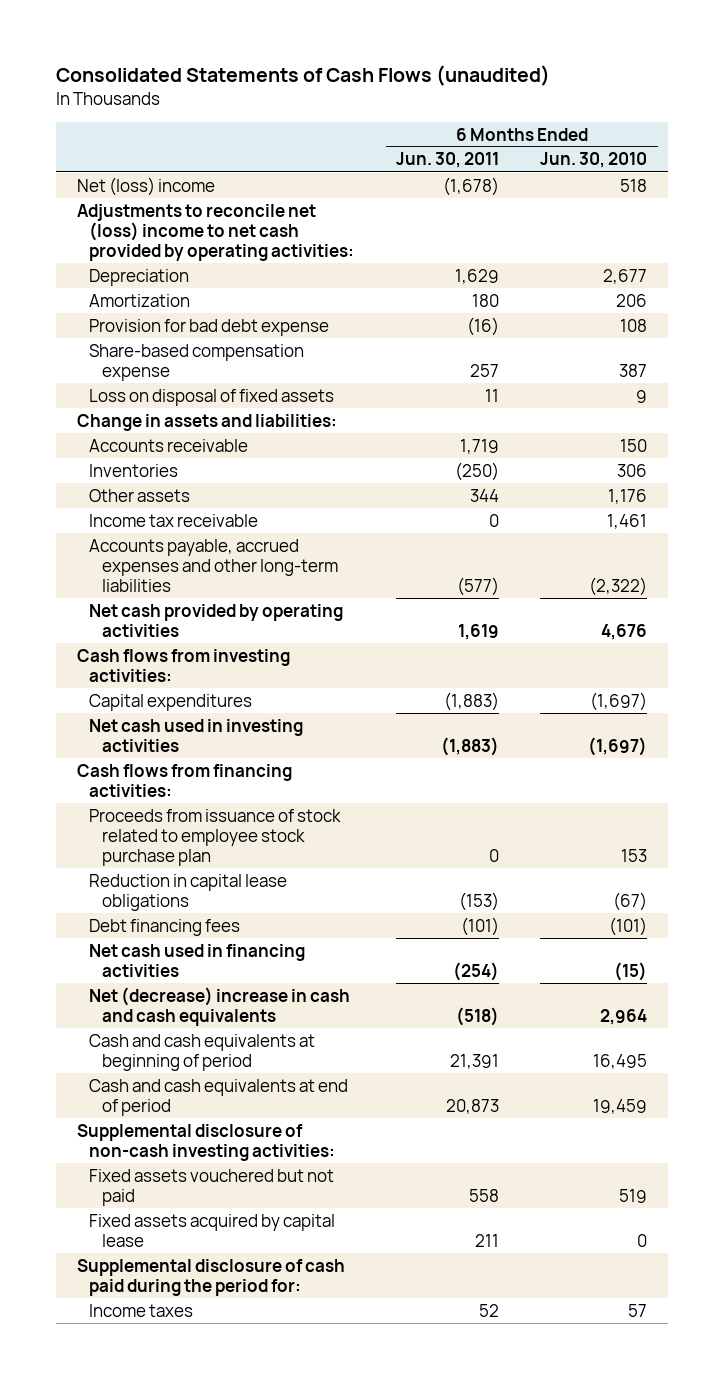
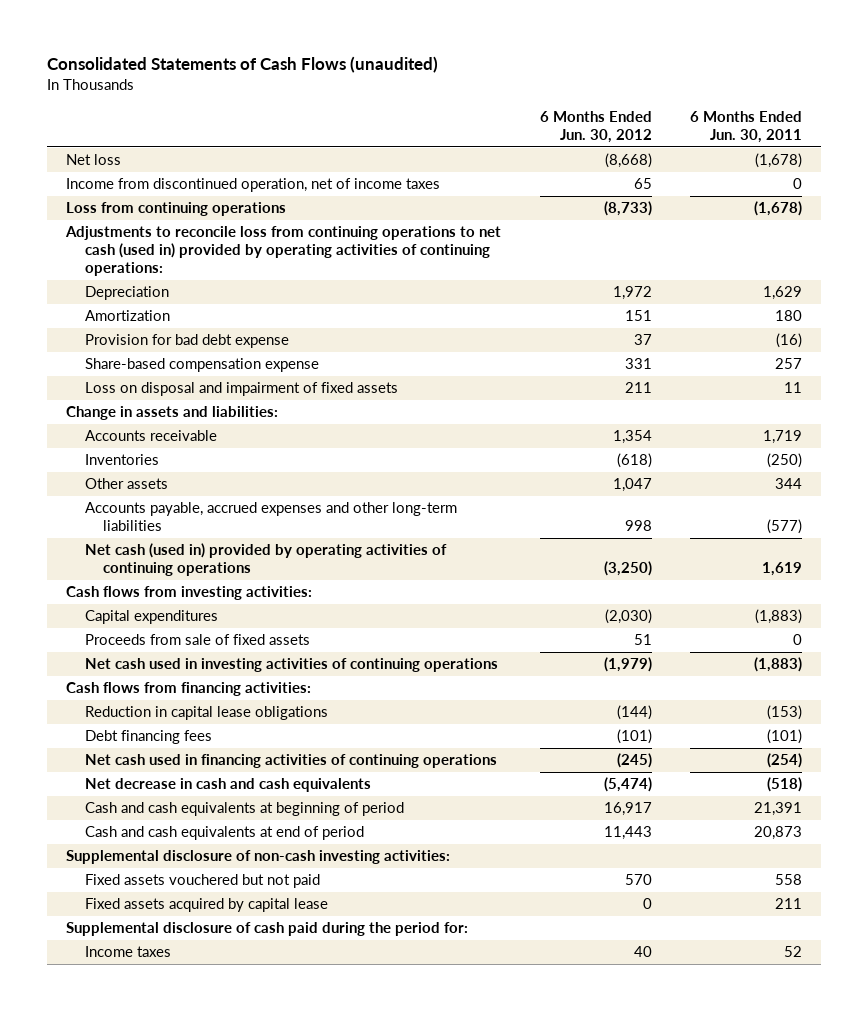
- | 6 Months Ended Jun. 30, 2011 | 6 Months Ended Jun. 30, 2010
+ | 6 Months Ended Jun. 30, 2012 | 6 Months Ended Jun. 30, 2011
- Net (loss) income | (1,678) | 518
- Adjustments to reconcile net (loss) income to net cash provided by operating activities:
+ Net loss | (8,668) | (1,678)
+ Income from discontinued operation, net of income taxes | 65 | 0
+ Loss from continuing operations | (8,733) | (1,678)
+ Adjustments to reconcile loss from continuing operations to net cash (used in) provided by operating activities of continuing operations:
- Loss on disposal of fixed assets | 11 | 9
+ Loss on disposal and impairment of fixed assets | 211 | 11
- Income tax receivable | 0 | 1,461
- Net cash provided by operating activities | 1,619 | 4,676
+ Net cash (used in) provided by operating activities of continuing operations | (3,250) | 1,619
- Net cash used in investing activities | (1,883) | (1,697)
+ Proceeds from sale of fixed assets | 51 | 0
+ Net cash used in investing activities of continuing operations | (1,979) | (1,883)
- Proceeds from issuance of stock related to employee stock purchase plan | 0 | 153
- Net cash used in financing activities | (254) | (15)
- Net (decrease) increase in cash and cash equivalents | (518) | 2,964
+ Net cash used in financing activities of continuing operations | (245) | (254)
+ Net decrease in cash and cash equivalents | (5,474) | (518)

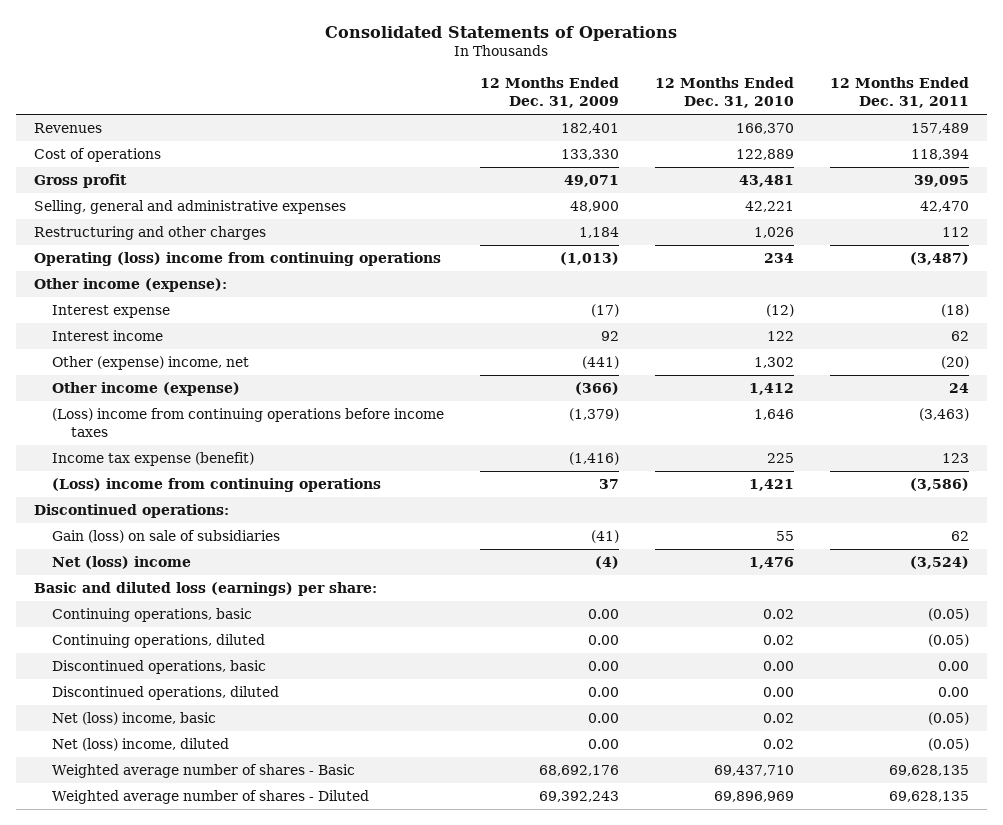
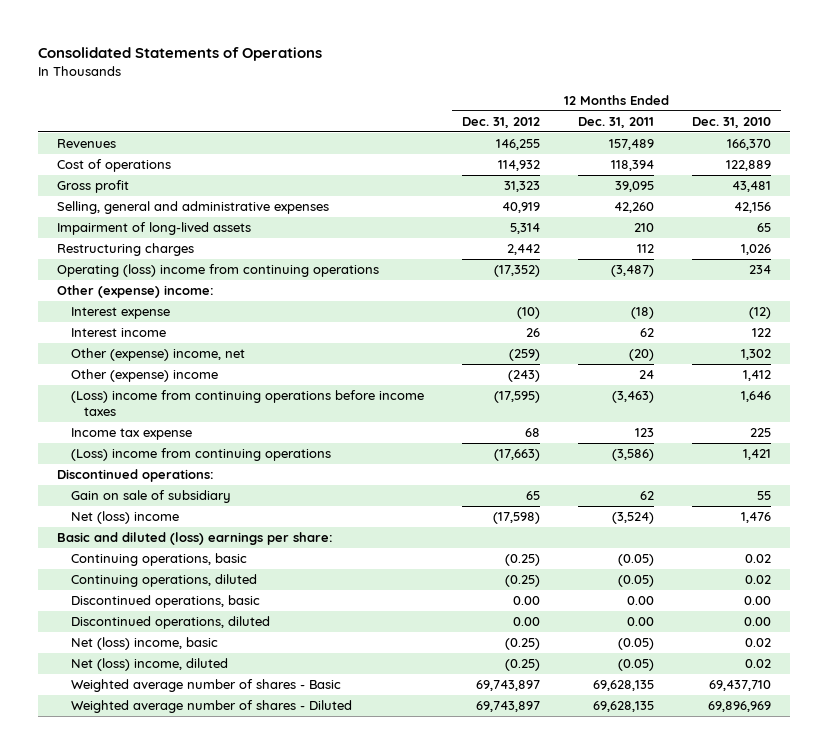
- | 12 Months Ended Dec. 31, 2009 | 12 Months Ended Dec. 31, 2010 | 12 Months Ended Dec. 31, 2011
+ | 12 Months Ended Dec. 31, 2012 | 12 Months Ended Dec. 31, 2011 | 12 Months Ended Dec. 31, 2010
- Selling, general and administrative expenses | 48,900 | 42,221 | 42,470
- Restructuring and other charges | 1,184 | 1,026 | 112
+ Selling, general and administrative expenses | 40,919 | 42,260 | 42,156
+ Impairment of long-lived assets | 5,314 | 210 | 65
+ Restructuring charges | 2,442 | 112 | 1,026
- Other income (expense):
+ Other (expense) income:
- Other income (expense) | (366) | 1,412 | 24
+ Other (expense) income | (243) | 24 | 1,412
- Income tax expense (benefit) | (1,416) | 225 | 123
+ Income tax expense | 68 | 123 | 225
- Gain (loss) on sale of subsidiaries | (41) | 55 | 62
+ Gain on sale of subsidiary | 65 | 62 | 55
- Basic and diluted loss (earnings) per share:
+ Basic and diluted (loss) earnings per share:

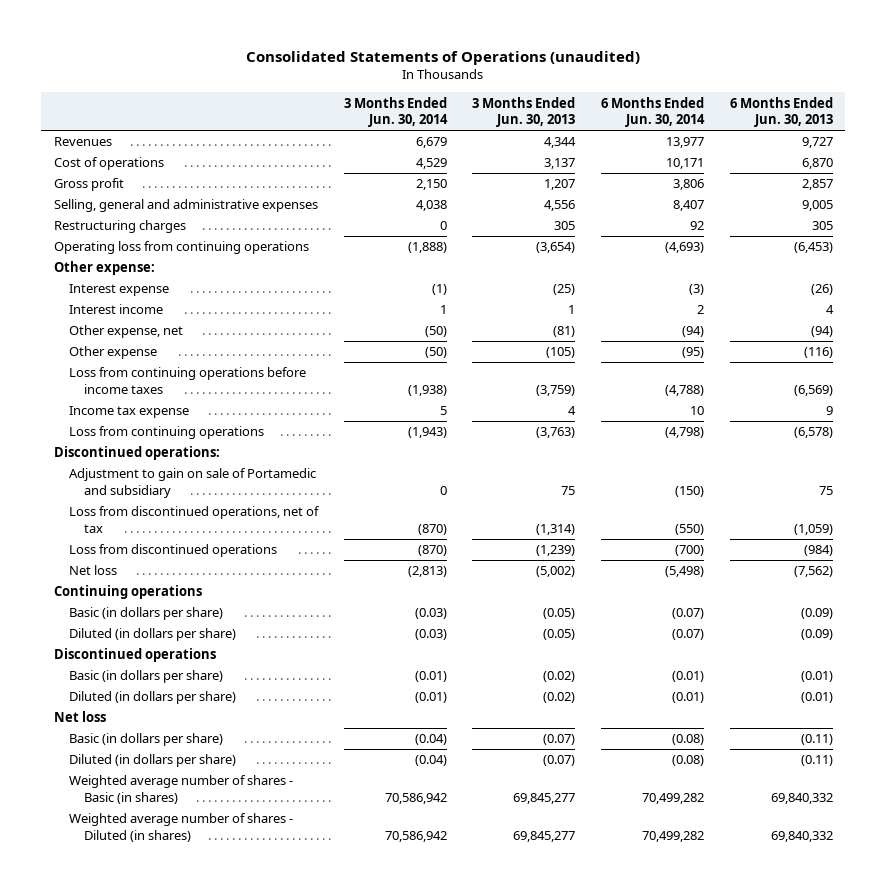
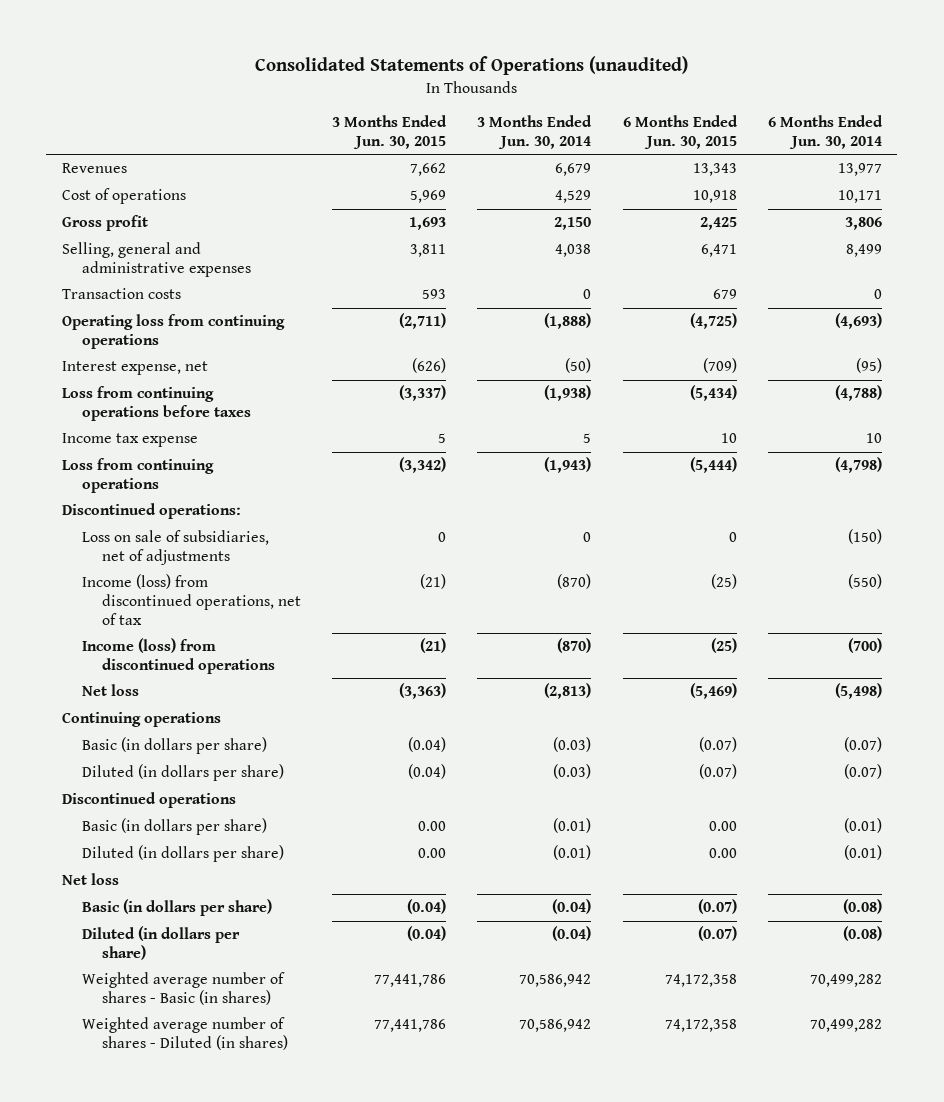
- | 3 Months Ended Jun. 30, 2014 | 3 Months Ended Jun. 30, 2013 | 6 Months Ended Jun. 30, 2014 | 6 Months Ended Jun. 30, 2013
+ | 3 Months Ended Jun. 30, 2015 | 3 Months Ended Jun. 30, 2014 | 6 Months Ended Jun. 30, 2015 | 6 Months Ended Jun. 30, 2014
- Selling, general and administrative expenses | 4,038 | 4,556 | 8,407 | 9,005
- Restructuring charges | 0 | 305 | 92 | 305
+ Selling, general and administrative expenses | 3,811 | 4,038 | 6,471 | 8,499
+ Transaction costs | 593 | 0 | 679 | 0
- Other expense:
- Interest expense | (1) | (25) | (3) | (26)
- Interest income | 1 | 1 | 2 | 4
- Other expense, net | (50) | (81) | (94) | (94)
- Other expense | (50) | (105) | (95) | (116)
- Loss from continuing operations before income taxes | (1,938) | (3,759) | (4,788) | (6,569)
+ Interest expense, net | (626) | (50) | (709) | (95)
+ Loss from continuing operations before taxes | (3,337) | (1,938) | (5,434) | (4,788)
- Adjustment to gain on sale of Portamedic and subsidiary | 0 | 75 | (150) | 75
- Loss from discontinued operations, net of tax | (870) | (1,314) | (550) | (1,059)
- Loss from discontinued operations | (870) | (1,239) | (700) | (984)
+ Loss on sale of subsidiaries, net of adjustments | 0 | 0 | 0 | (150)
+ Income (loss) from discontinued operations, net of tax | (21) | (870) | (25) | (550)
+ Income (loss) from discontinued operations | (21) | (870) | (25) | (700)

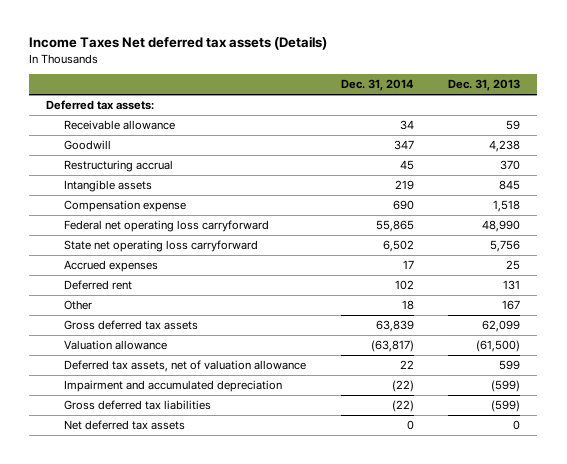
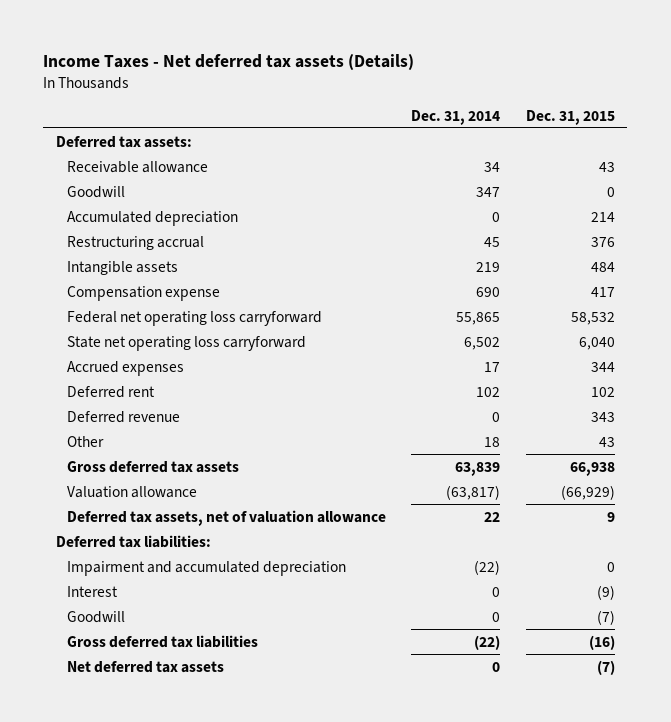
- Income Taxes Net deferred tax assets (Details)
+ Income Taxes - Net deferred tax assets (Details)
- | Dec. 31, 2014 | Dec. 31, 2013
+ | Dec. 31, 2014 | Dec. 31, 2015
+ Accumulated depreciation | 0 | 214
+ Deferred revenue | 0 | 343
+ Deferred tax liabilities:
+ Interest | 0 | (9)
+ Goodwill | 0 | (7)

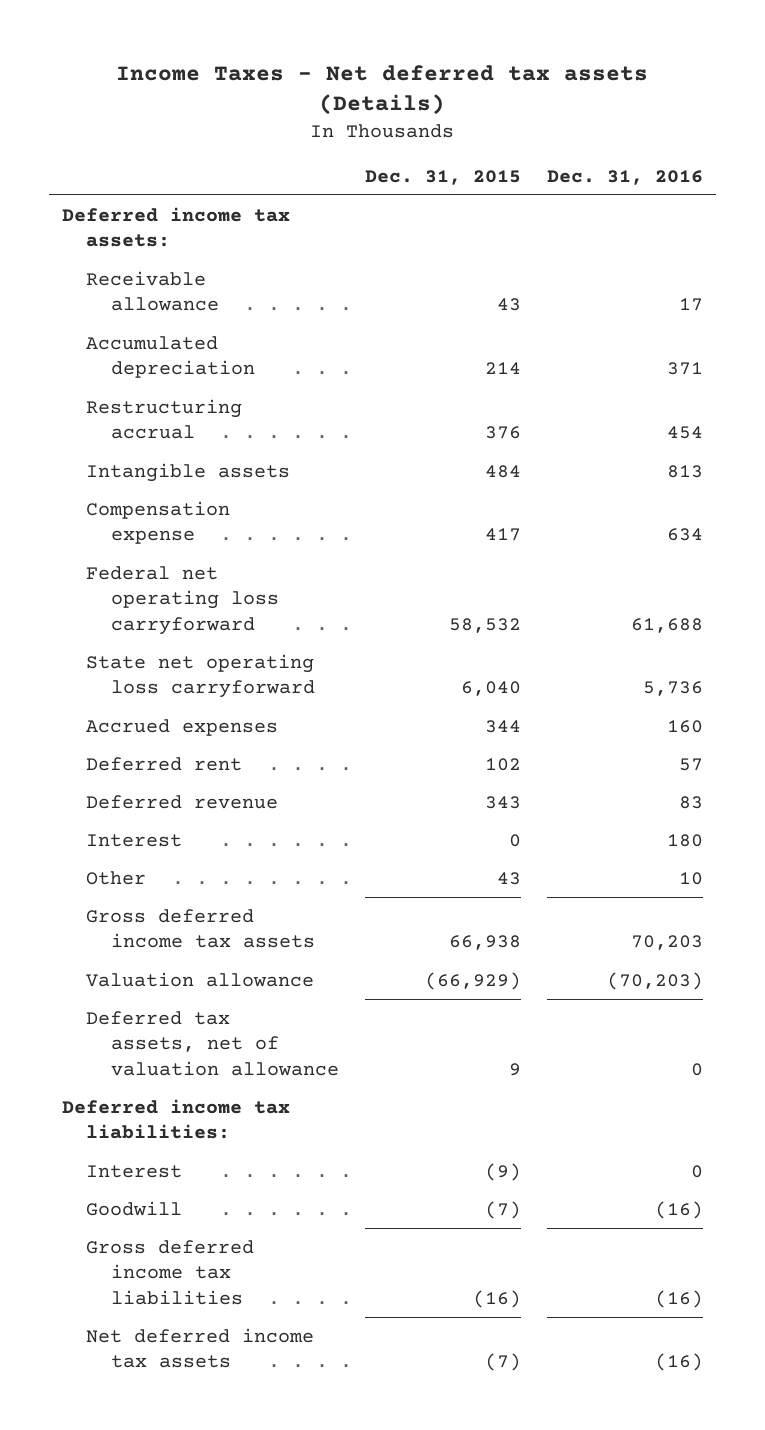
- | Dec. 31, 2014 | Dec. 31, 2015
+ | Dec. 31, 2015 | Dec. 31, 2016
- Deferred tax assets:
+ Deferred income tax assets:
- Goodwill | 347 | 0
+ Interest | 0 | 180
- Gross deferred tax assets | 63,839 | 66,938
+ Gross deferred income tax assets | 66,938 | 70,203
- Deferred tax liabilities:
- Impairment and accumulated depreciation | (22) | 0
+ Deferred income tax liabilities:
- Gross deferred tax liabilities | (22) | (16)
- Net deferred tax assets | 0 | (7)
+ Gross deferred income tax liabilities | (16) | (16)
+ Net deferred income tax assets | (7) | (16)

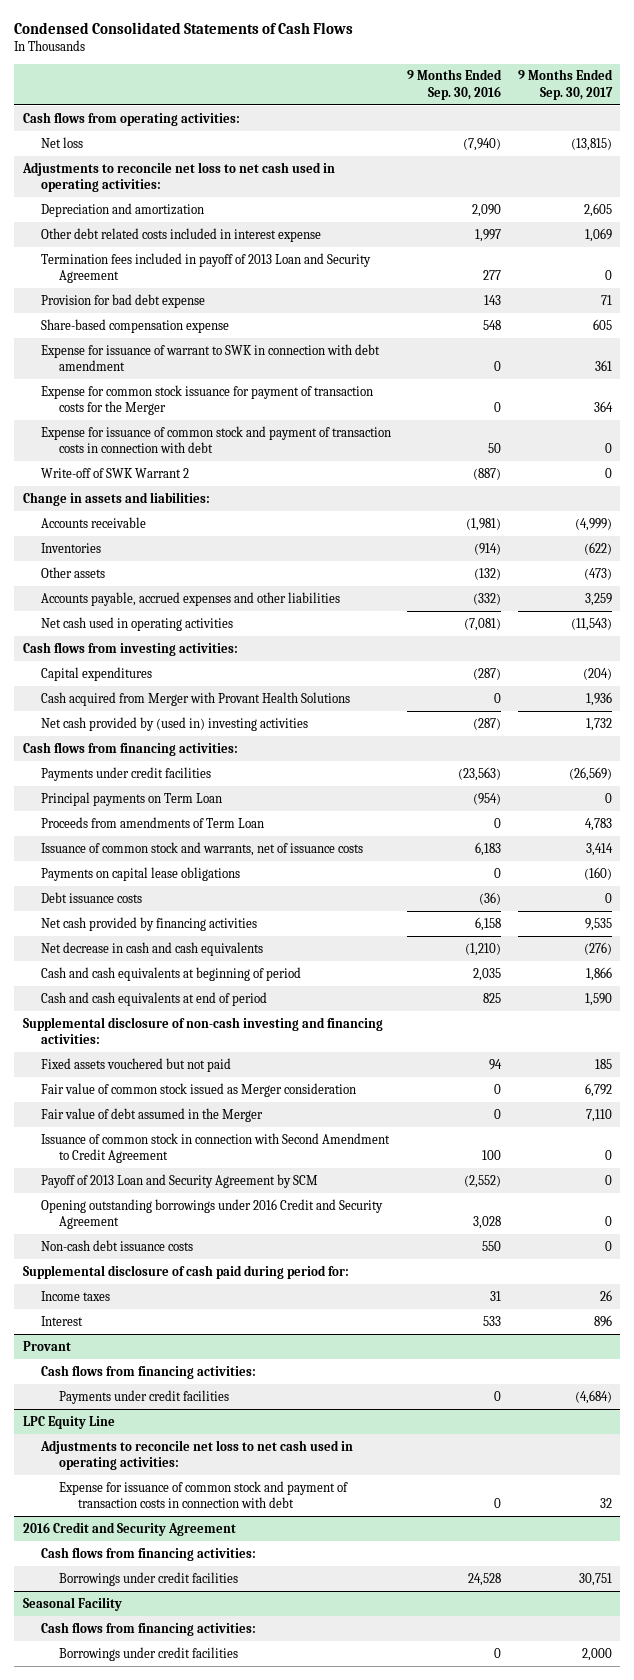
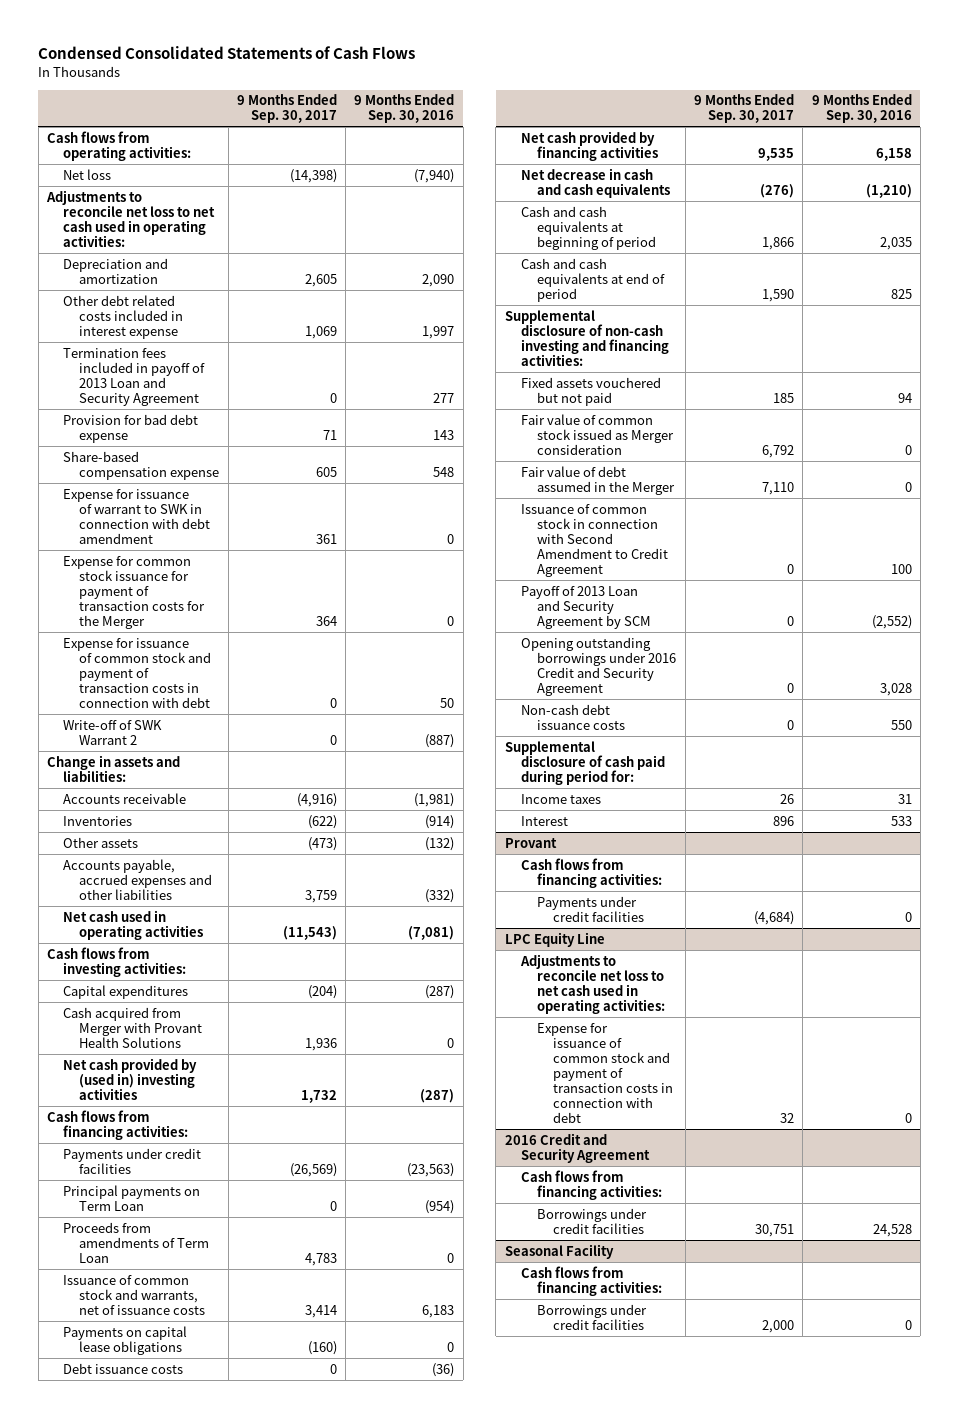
- | 9 Months Ended Sep. 30, 2016 | 9 Months Ended Sep. 30, 2017
+ | 9 Months Ended Sep. 30, 2017 | 9 Months Ended Sep. 30, 2016
- Net loss | (7,940) | (13,815)
+ Net loss | (14,398) | (7,940)
- Accounts receivable | (1,981) | (4,999)
+ Accounts receivable | (4,916) | (1,981)
- Accounts payable, accrued expenses and other liabilities | (332) | 3,259
+ Accounts payable, accrued expenses and other liabilities | 3,759 | (332)

